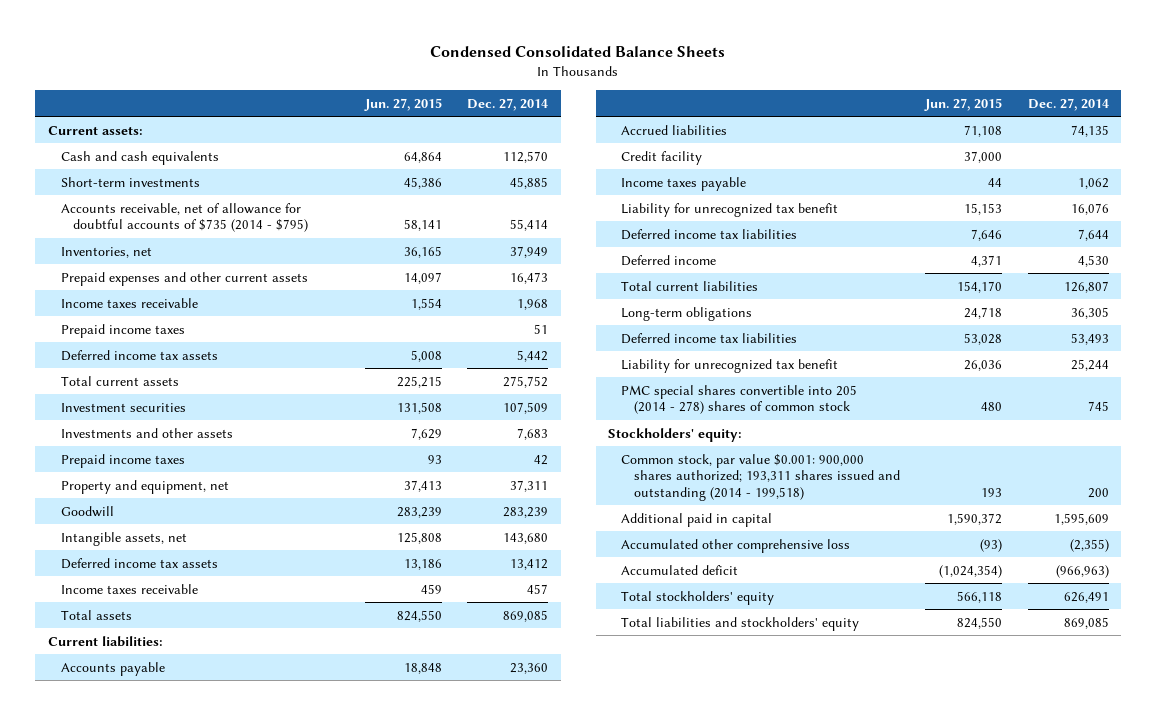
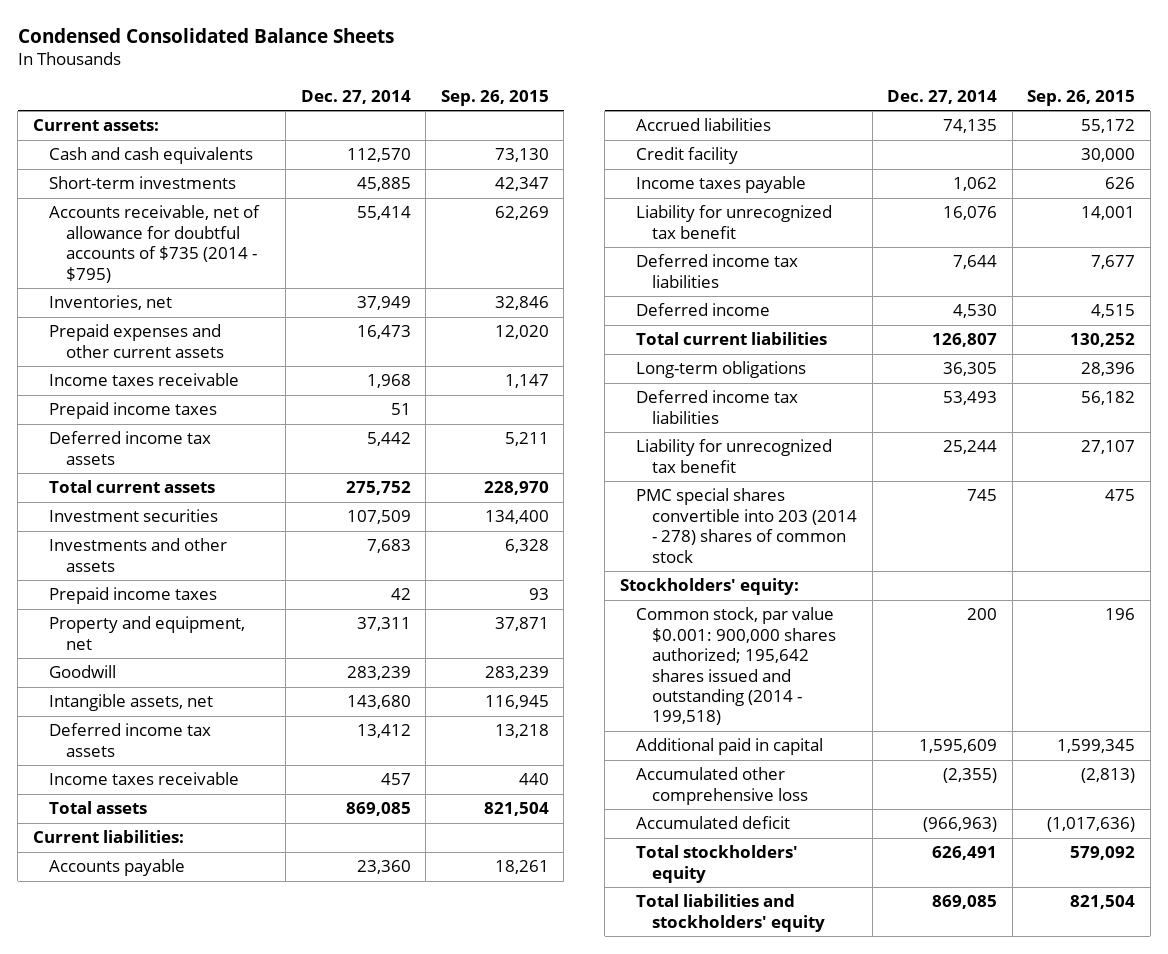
- | Jun. 27, 2015 | Dec. 27, 2014
+ | Dec. 27, 2014 | Sep. 26, 2015
- PMC special shares convertible into 205 (2014 - 278) shares of common stock | 480 | 745
+ PMC special shares convertible into 203 (2014 - 278) shares of common stock | 745 | 475
- Common stock, par value $0.001: 900,000 shares authorized; 193,311 shares issued and outstanding (2014 - 199,518) | 193 | 200
+ Common stock, par value $0.001: 900,000 shares authorized; 195,642 shares issued and outstanding (2014 - 199,518) | 200 | 196

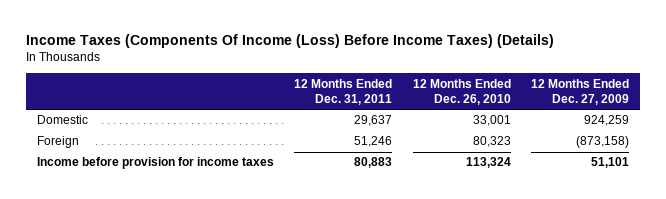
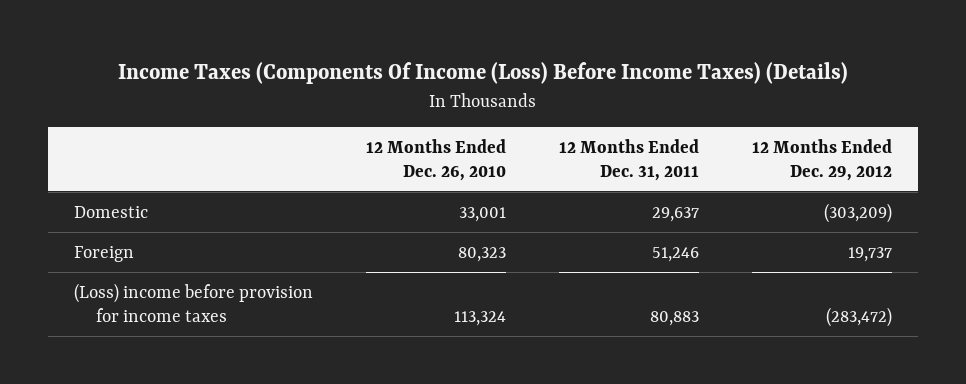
- | 12 Months Ended Dec. 31, 2011 | 12 Months Ended Dec. 26, 2010 | 12 Months Ended Dec. 27, 2009
+ | 12 Months Ended Dec. 26, 2010 | 12 Months Ended Dec. 31, 2011 | 12 Months Ended Dec. 29, 2012
- Income before provision for income taxes | 80,883 | 113,324 | 51,101
+ (Loss) income before provision for income taxes | 113,324 | 80,883 | (283,472)

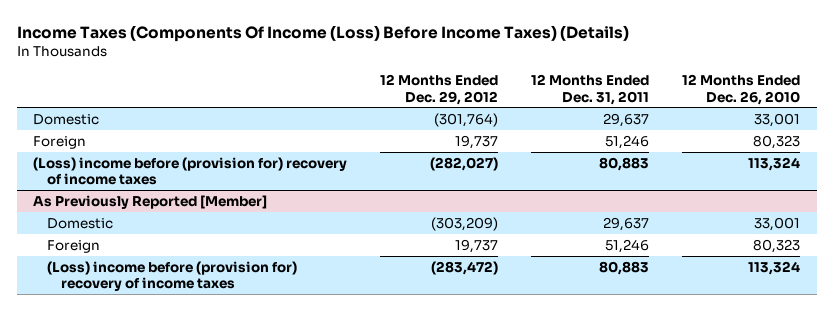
- | 12 Months Ended Dec. 26, 2010 | 12 Months Ended Dec. 31, 2011 | 12 Months Ended Dec. 29, 2012
+ | 12 Months Ended Dec. 29, 2012 | 12 Months Ended Dec. 31, 2011 | 12 Months Ended Dec. 26, 2010
+ Domestic | (301,764) | 29,637 | 33,001
+ Foreign | 19,737 | 51,246 | 80,323
+ (Loss) income before (provision for) recovery of income taxes | (282,027) | 80,883 | 113,324
+ As Previously Reported [Member]
- (Loss) income before provision for income taxes | 113,324 | 80,883 | (283,472)
+ (Loss) income before (provision for) recovery of income taxes | (283,472) | 80,883 | 113,324

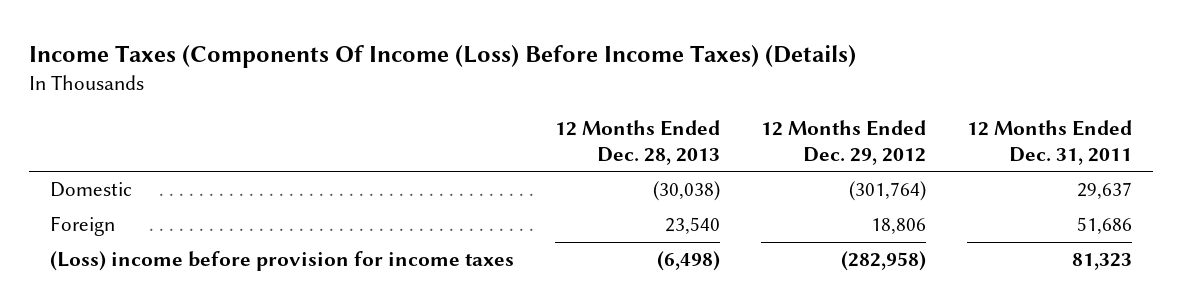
- | 12 Months Ended Dec. 29, 2012 | 12 Months Ended Dec. 31, 2011 | 12 Months Ended Dec. 26, 2010
+ | 12 Months Ended Dec. 28, 2013 | 12 Months Ended Dec. 29, 2012 | 12 Months Ended Dec. 31, 2011
- Foreign | 19,737 | 51,246 | 80,323
- (Loss) income before (provision for) recovery of income taxes | (282,027) | 80,883 | 113,324
- As Previously Reported [Member]
- Domestic | (303,209) | 29,637 | 33,001
- Foreign | 19,737 | 51,246 | 80,323
- (Loss) income before (provision for) recovery of income taxes | (283,472) | 80,883 | 113,324
+ Foreign | 23,540 | 18,806 | 51,686
+ (Loss) income before provision for income taxes | (6,498) | (282,958) | 81,323

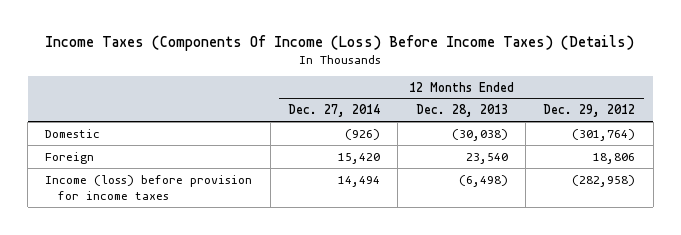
- | 12 Months Ended Dec. 28, 2013 | 12 Months Ended Dec. 29, 2012 | 12 Months Ended Dec. 31, 2011
+ | 12 Months Ended Dec. 27, 2014 | 12 Months Ended Dec. 28, 2013 | 12 Months Ended Dec. 29, 2012
- (Loss) income before provision for income taxes | (6,498) | (282,958) | 81,323
+ Income (loss) before provision for income taxes | 14,494 | (6,498) | (282,958)

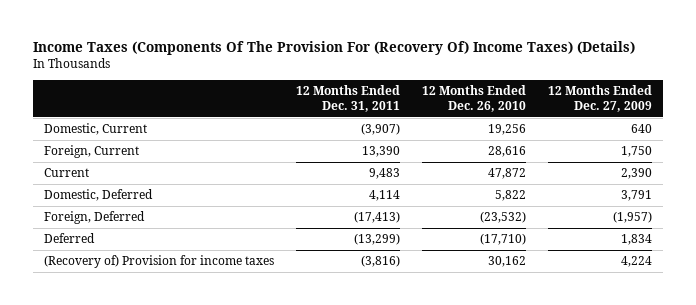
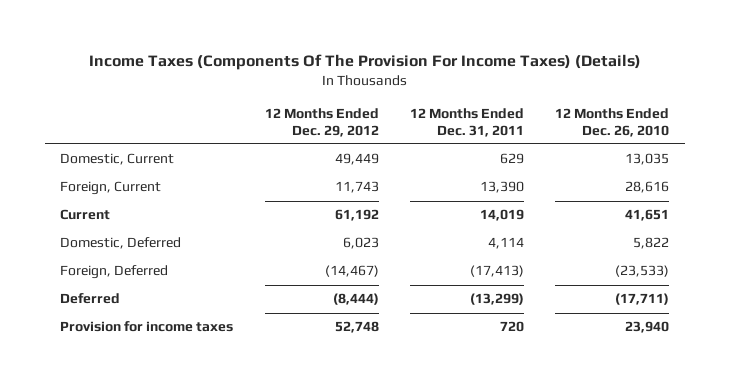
- Income Taxes (Components Of The Provision For (Recovery Of) Income Taxes) (Details)
+ Income Taxes (Components Of The Provision For Income Taxes) (Details)
- | 12 Months Ended Dec. 31, 2011 | 12 Months Ended Dec. 26, 2010 | 12 Months Ended Dec. 27, 2009
+ | 12 Months Ended Dec. 29, 2012 | 12 Months Ended Dec. 31, 2011 | 12 Months Ended Dec. 26, 2010
- Domestic, Current | (3,907) | 19,256 | 640
+ Domestic, Current | 49,449 | 629 | 13,035
- Current | 9,483 | 47,872 | 2,390
+ Current | 61,192 | 14,019 | 41,651
- Foreign, Deferred | (17,413) | (23,532) | (1,957)
- Deferred | (13,299) | (17,710) | 1,834
- (Recovery of) Provision for income taxes | (3,816) | 30,162 | 4,224
+ Foreign, Deferred | (14,467) | (17,413) | (23,533)
+ Deferred | (8,444) | (13,299) | (17,711)
+ Provision for income taxes | 52,748 | 720 | 23,940

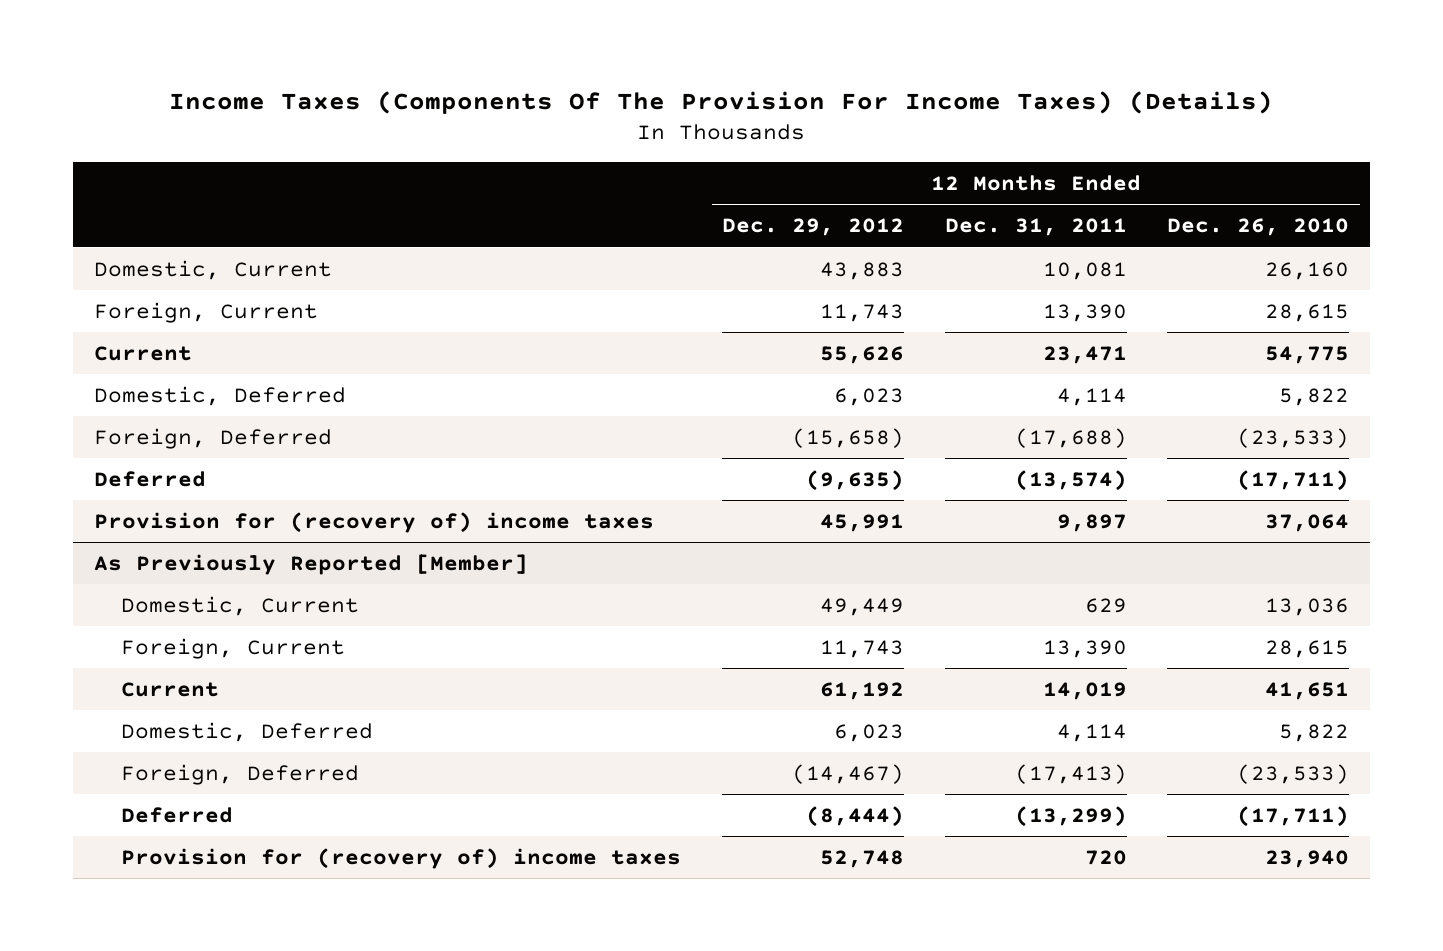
- Domestic, Current | 49,449 | 629 | 13,035
- Foreign, Current | 11,743 | 13,390 | 28,616
+ Domestic, Current | 43,883 | 10,081 | 26,160
+ Foreign, Current | 11,743 | 13,390 | 28,615
+ Current | 55,626 | 23,471 | 54,775
+ Domestic, Deferred | 6,023 | 4,114 | 5,822
+ Foreign, Deferred | (15,658) | (17,688) | (23,533)
+ Deferred | (9,635) | (13,574) | (17,711)
+ Provision for (recovery of) income taxes | 45,991 | 9,897 | 37,064
+ As Previously Reported [Member]
+ Domestic, Current | 49,449 | 629 | 13,036
+ Foreign, Current | 11,743 | 13,390 | 28,615
- Provision for income taxes | 52,748 | 720 | 23,940
+ Provision for (recovery of) income taxes | 52,748 | 720 | 23,940

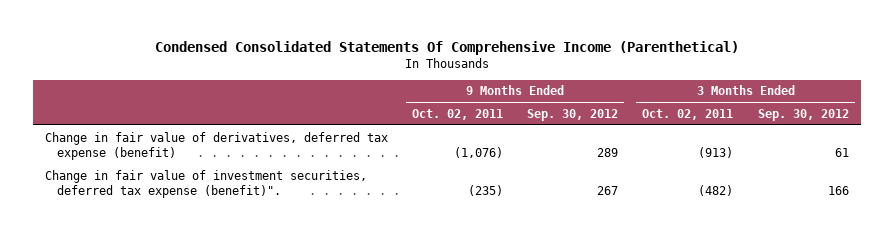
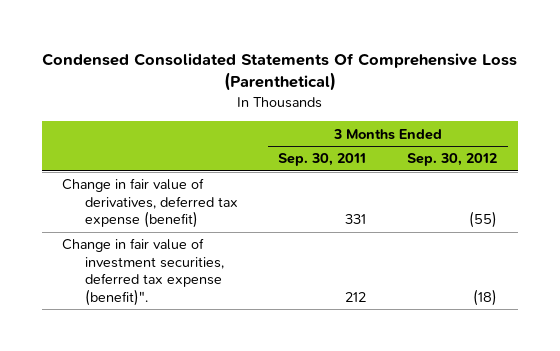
- Condensed Consolidated Statements Of Comprehensive Income (Parenthetical)
+ Condensed Consolidated Statements Of Comprehensive Loss (Parenthetical)
- | 9 Months Ended Oct. 02, 2011 | 9 Months Ended Sep. 30, 2012 | 3 Months Ended Oct. 02, 2011 | 3 Months Ended Sep. 30, 2012
+ | 3 Months Ended Sep. 30, 2011 | 3 Months Ended Sep. 30, 2012
- Change in fair value of derivatives, deferred tax expense (benefit) | (1,076) | 289 | (913) | 61
- Change in fair value of investment securities, deferred tax expense (benefit)". | (235) | 267 | (482) | 166
+ Change in fair value of derivatives, deferred tax expense (benefit) | 331 | (55)
+ Change in fair value of investment securities, deferred tax expense (benefit)". | 212 | (18)

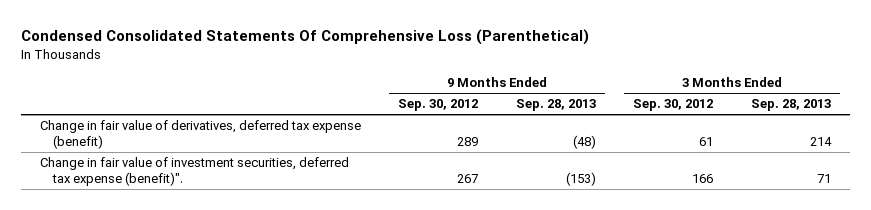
- | 3 Months Ended Sep. 30, 2011 | 3 Months Ended Sep. 30, 2012
+ | 9 Months Ended Sep. 30, 2012 | 9 Months Ended Sep. 28, 2013 | 3 Months Ended Sep. 30, 2012 | 3 Months Ended Sep. 28, 2013
- Change in fair value of derivatives, deferred tax expense (benefit) | 331 | (55)
- Change in fair value of investment securities, deferred tax expense (benefit)". | 212 | (18)
+ Change in fair value of derivatives, deferred tax expense (benefit) | 289 | (48) | 61 | 214
+ Change in fair value of investment securities, deferred tax expense (benefit)". | 267 | (153) | 166 | 71

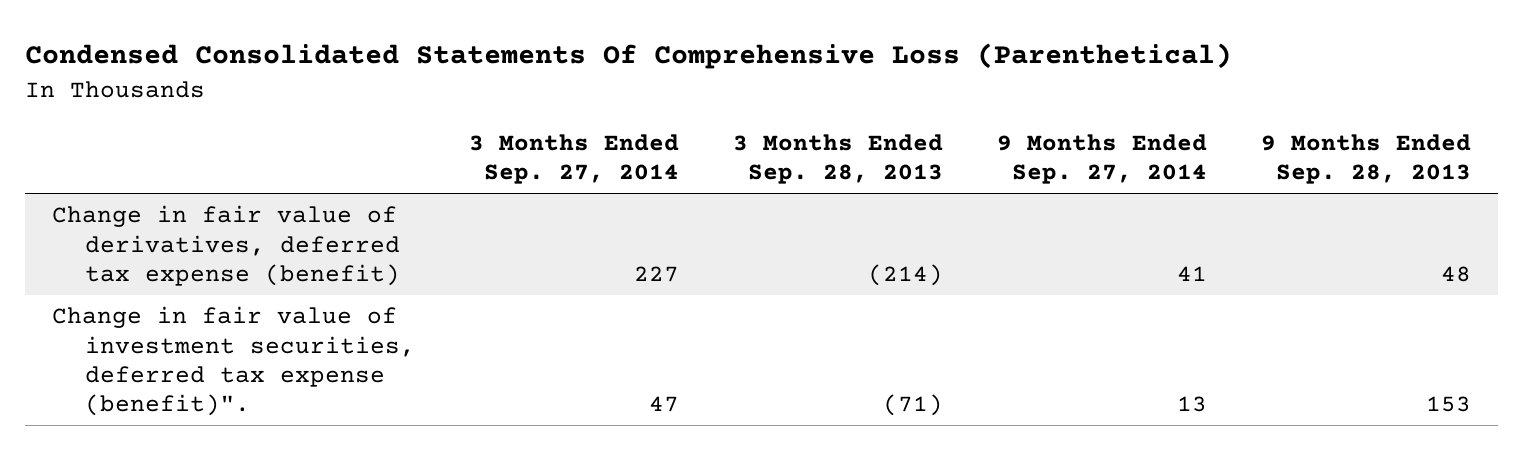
- | 9 Months Ended Sep. 30, 2012 | 9 Months Ended Sep. 28, 2013 | 3 Months Ended Sep. 30, 2012 | 3 Months Ended Sep. 28, 2013
+ | 3 Months Ended Sep. 27, 2014 | 3 Months Ended Sep. 28, 2013 | 9 Months Ended Sep. 27, 2014 | 9 Months Ended Sep. 28, 2013
- Change in fair value of derivatives, deferred tax expense (benefit) | 289 | (48) | 61 | 214
- Change in fair value of investment securities, deferred tax expense (benefit)". | 267 | (153) | 166 | 71
+ Change in fair value of derivatives, deferred tax expense (benefit) | 227 | (214) | 41 | 48
+ Change in fair value of investment securities, deferred tax expense (benefit)". | 47 | (71) | 13 | 153

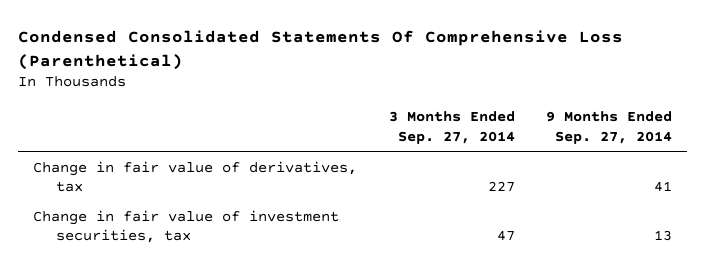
- | 3 Months Ended Sep. 27, 2014 | 3 Months Ended Sep. 28, 2013 | 9 Months Ended Sep. 27, 2014 | 9 Months Ended Sep. 28, 2013
+ | 3 Months Ended Sep. 27, 2014 | 9 Months Ended Sep. 27, 2014
- Change in fair value of derivatives, deferred tax expense (benefit) | 227 | (214) | 41 | 48
- Change in fair value of investment securities, deferred tax expense (benefit)". | 47 | (71) | 13 | 153
+ Change in fair value of derivatives, tax | 227 | 41
+ Change in fair value of investment securities, tax | 47 | 13

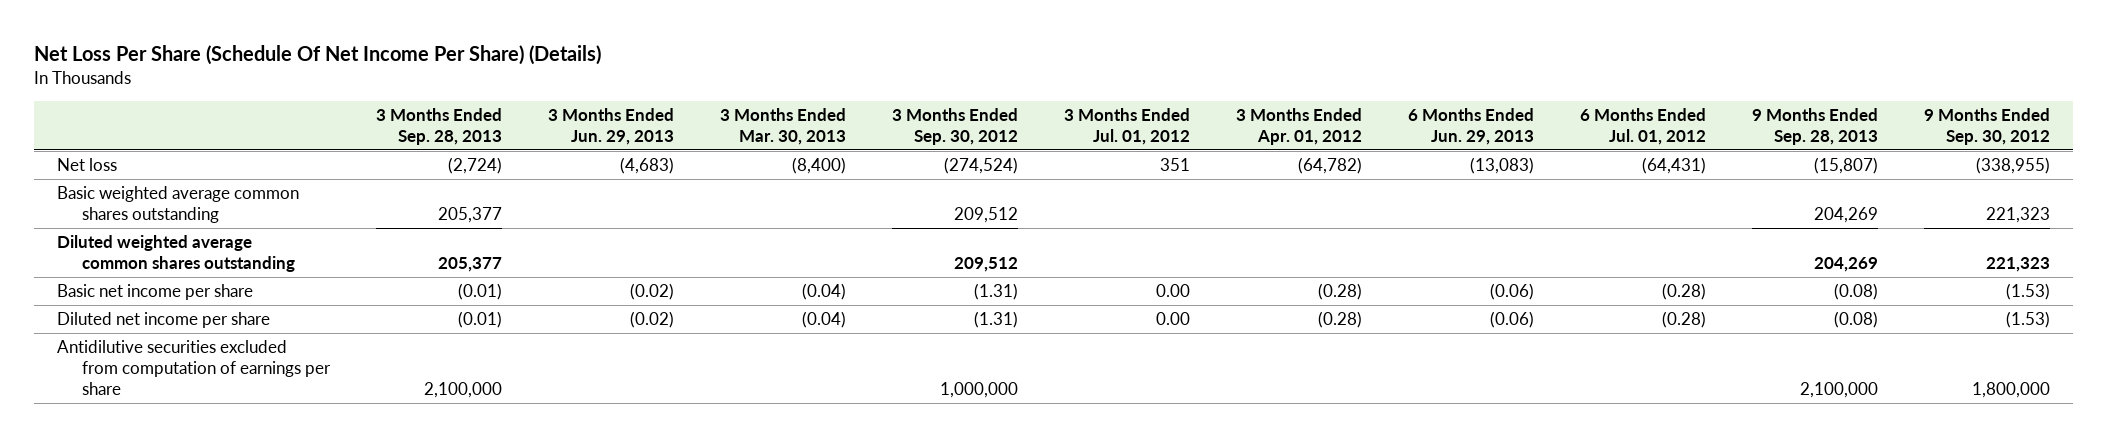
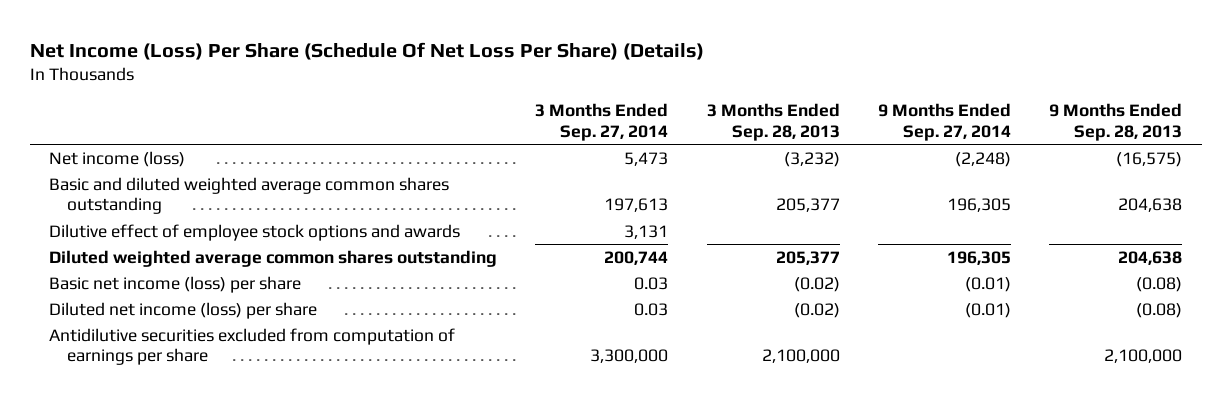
- Net Loss Per Share (Schedule Of Net Income Per Share) (Details)
+ Net Income (Loss) Per Share (Schedule Of Net Loss Per Share) (Details)
- | 3 Months Ended Sep. 28, 2013 | 3 Months Ended Jun. 29, 2013 | 3 Months Ended Mar. 30, 2013 | 3 Months Ended Sep. 30, 2012 | 3 Months Ended Jul. 01, 2012 | 3 Months Ended Apr. 01, 2012 | 6 Months Ended Jun. 29, 2013 | 6 Months Ended Jul. 01, 2012 | 9 Months Ended Sep. 28, 2013 | 9 Months Ended Sep. 30, 2012
+ | 3 Months Ended Sep. 27, 2014 | 3 Months Ended Sep. 28, 2013 | 9 Months Ended Sep. 27, 2014 | 9 Months Ended Sep. 28, 2013
- Net loss | (2,724) | (4,683) | (8,400) | (274,524) | 351 | (64,782) | (13,083) | (64,431) | (15,807) | (338,955)
- Basic weighted average common shares outstanding | 205,377 | | | 209,512 | | | | | 204,269 | 221,323
- Diluted weighted average common shares outstanding | 205,377 | | | 209,512 | | | | | 204,269 | 221,323
- Basic net income per share | (0.01) | (0.02) | (0.04) | (1.31) | 0.00 | (0.28) | (0.06) | (0.28) | (0.08) | (1.53)
- Diluted net income per share | (0.01) | (0.02) | (0.04) | (1.31) | 0.00 | (0.28) | (0.06) | (0.28) | (0.08) | (1.53)
+ Net income (loss) | 5,473 | (3,232) | (2,248) | (16,575)
+ Basic and diluted weighted average common shares outstanding | 197,613 | 205,377 | 196,305 | 204,638
+ Dilutive effect of employee stock options and awards | 3,131 | | |
+ Diluted weighted average common shares outstanding | 200,744 | 205,377 | 196,305 | 204,638
+ Basic net income (loss) per share | 0.03 | (0.02) | (0.01) | (0.08)
+ Diluted net income (loss) per share | 0.03 | (0.02) | (0.01) | (0.08)

